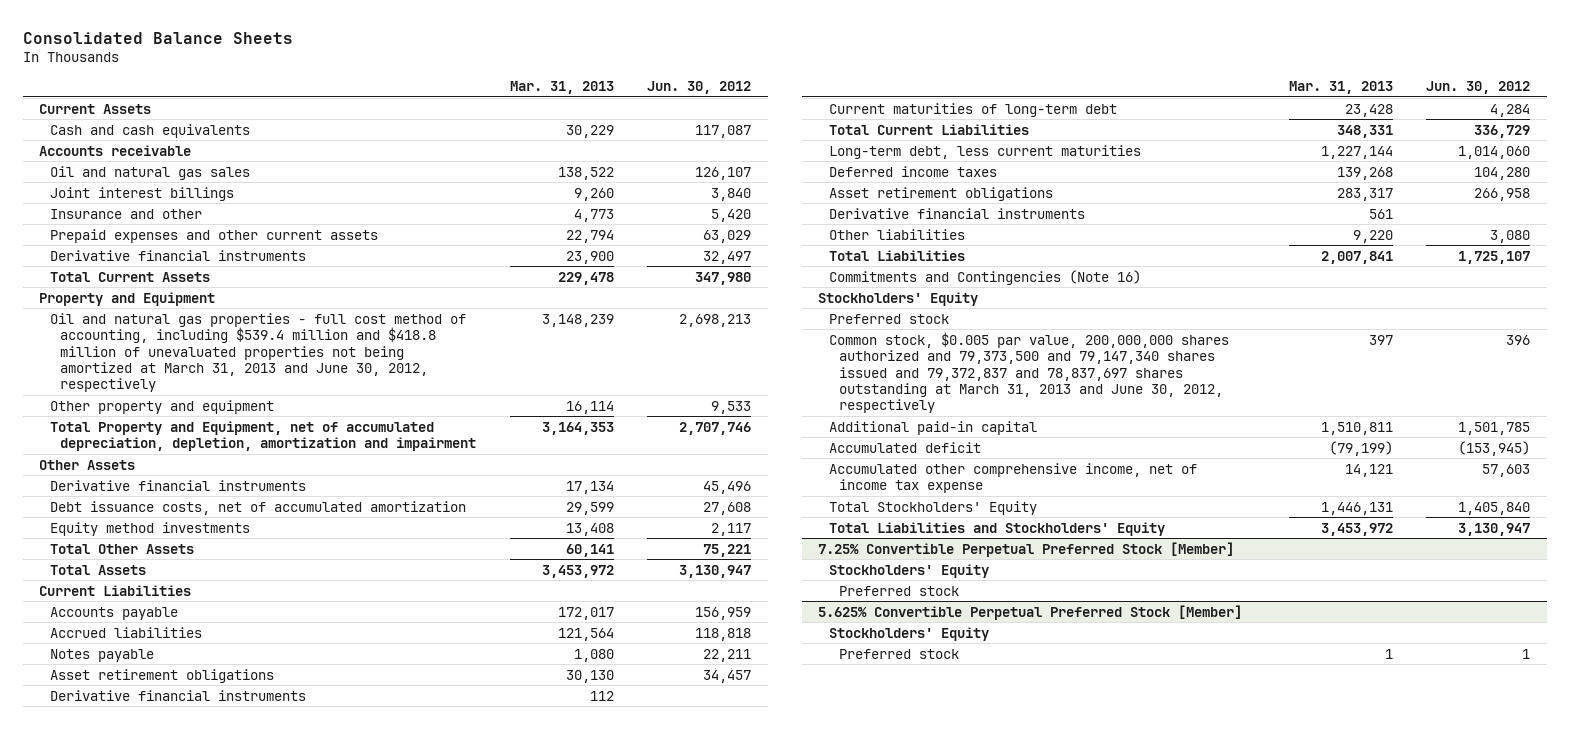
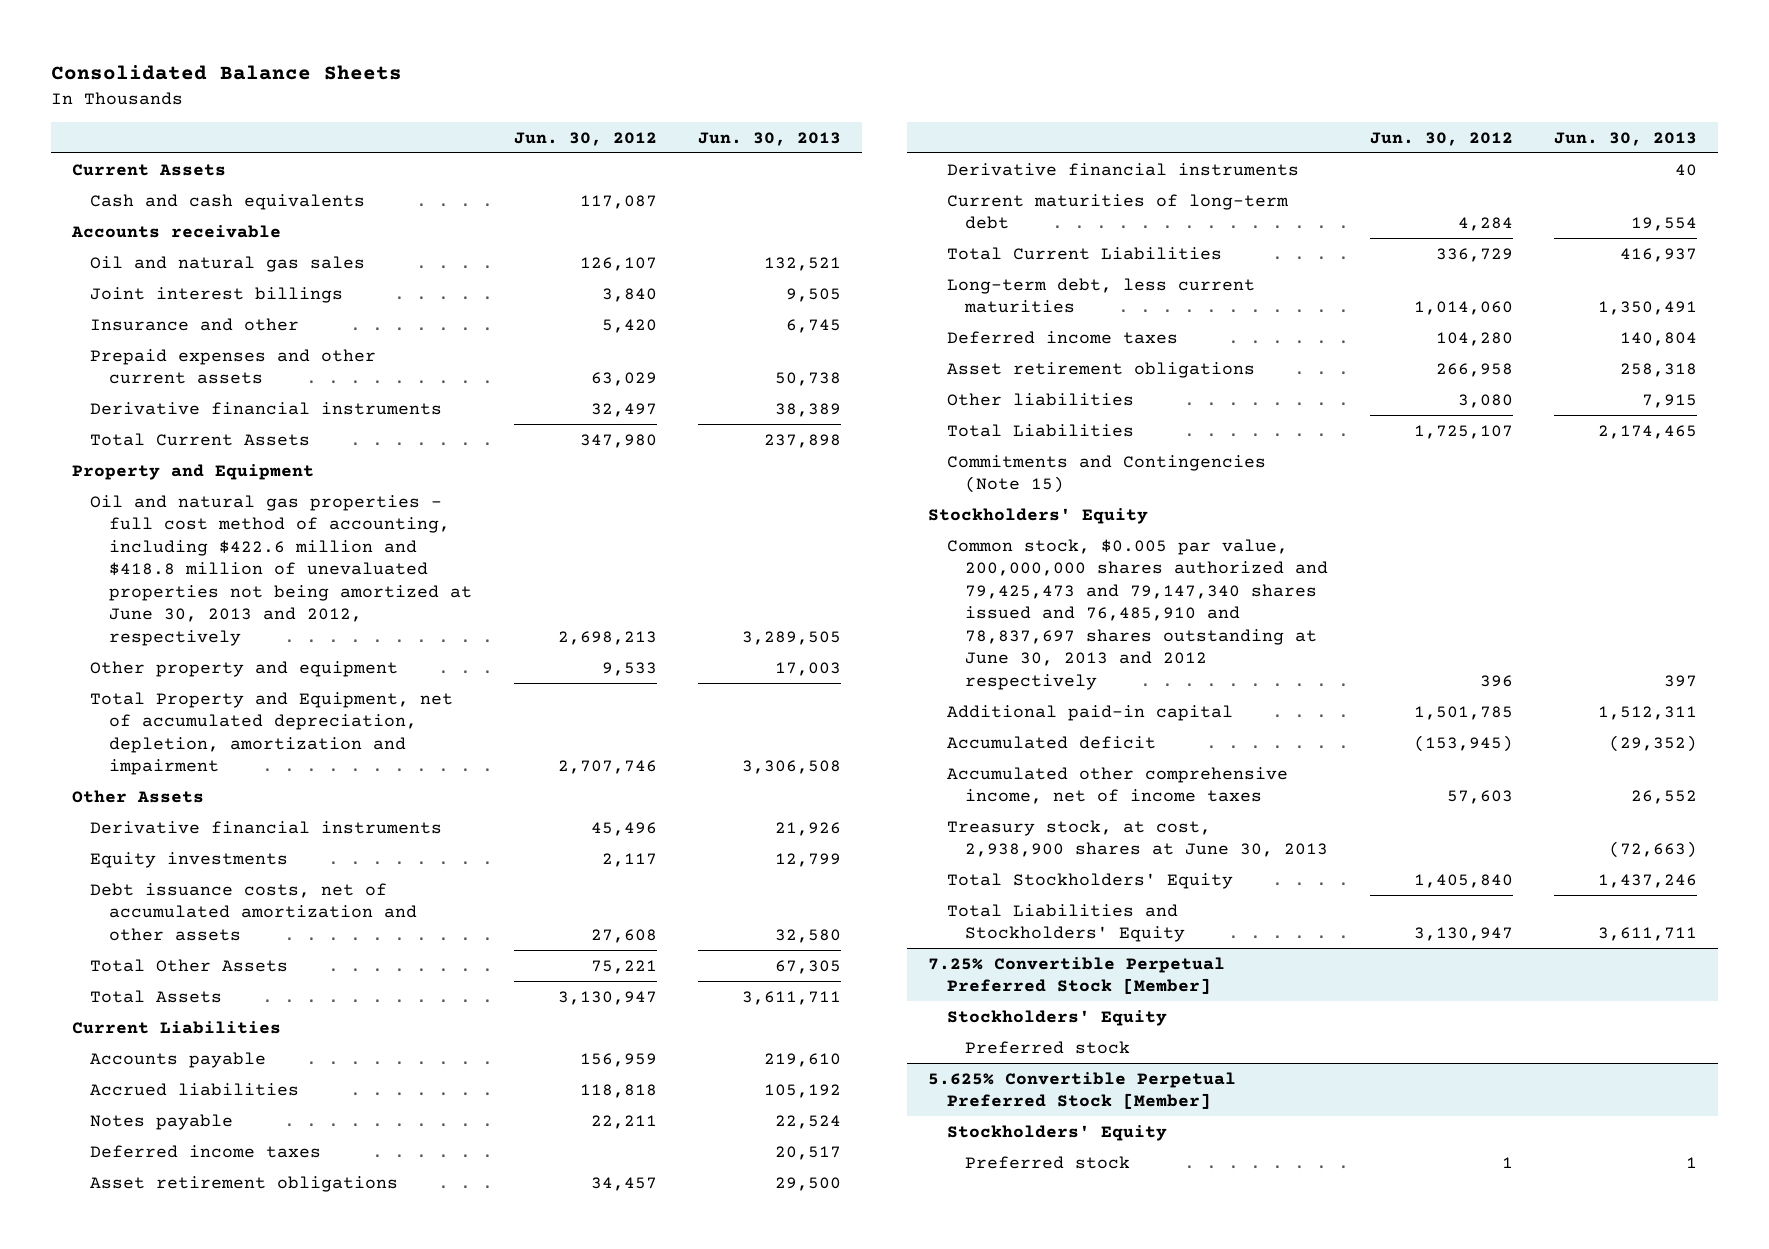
- | Mar. 31, 2013 | Jun. 30, 2012
+ | Jun. 30, 2012 | Jun. 30, 2013
- Oil and natural gas properties - full cost method of accounting, including $539.4 million and $418.8 million of unevaluated properties not being amortized at March 31, 2013 and June 30, 2012, respectively | 3,148,239 | 2,698,213
+ Oil and natural gas properties - full cost method of accounting, including $422.6 million and $418.8 million of unevaluated properties not being amortized at June 30, 2013 and 2012, respectively | 2,698,213 | 3,289,505
- Debt issuance costs, net of accumulated amortization | 29,599 | 27,608
- Equity method investments | 13,408 | 2,117
+ Equity investments | 2,117 | 12,799
+ Debt issuance costs, net of accumulated amortization and other assets | 27,608 | 32,580
+ Deferred income taxes | | 20,517
- Derivative financial instruments | 561 |
- Commitments and Contingencies (Note 16)
+ Commitments and Contingencies (Note 15)
- Preferred stock
- Common stock, $0.005 par value, 200,000,000 shares authorized and 79,373,500 and 79,147,340 shares issued and 79,372,837 and 78,837,697 shares outstanding at March 31, 2013 and June 30, 2012, respectively | 397 | 396
+ Common stock, $0.005 par value, 200,000,000 shares authorized and 79,425,473 and 79,147,340 shares issued and 76,485,910 and 78,837,697 shares outstanding at June 30, 2013 and 2012 respectively | 396 | 397
- Accumulated other comprehensive income, net of income tax expense | 14,121 | 57,603
+ Accumulated other comprehensive income, net of income taxes | 57,603 | 26,552
+ Treasury stock, at cost, 2,938,900 shares at June 30, 2013 | | (72,663)

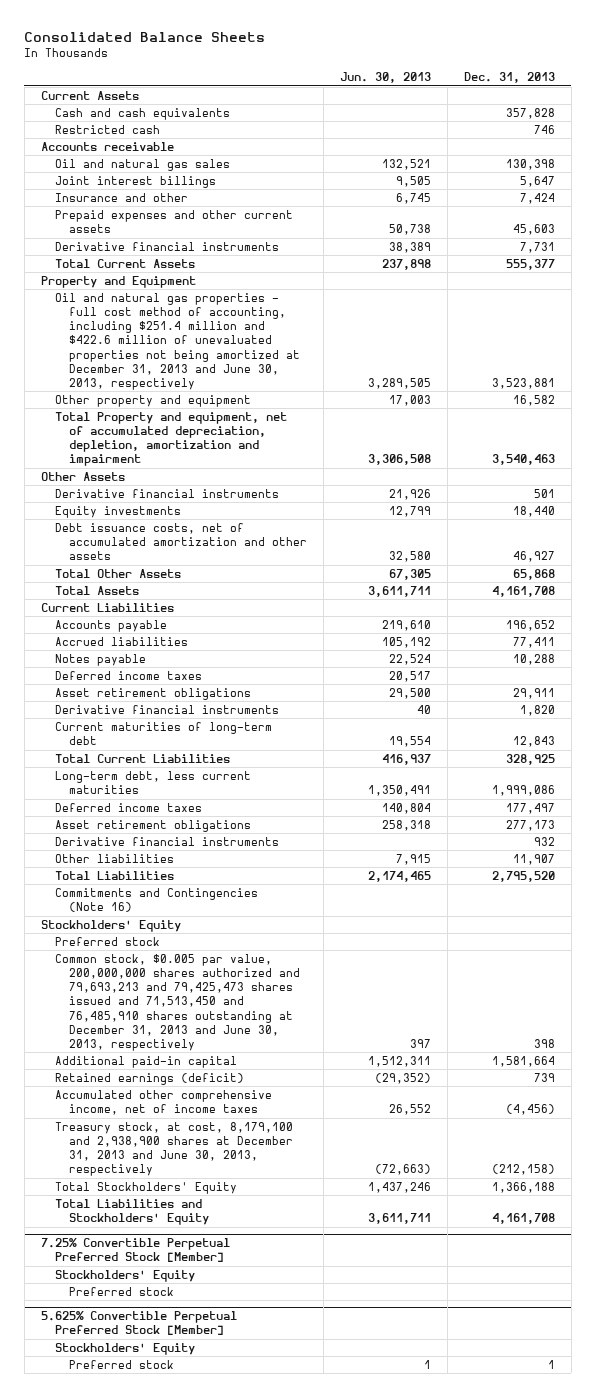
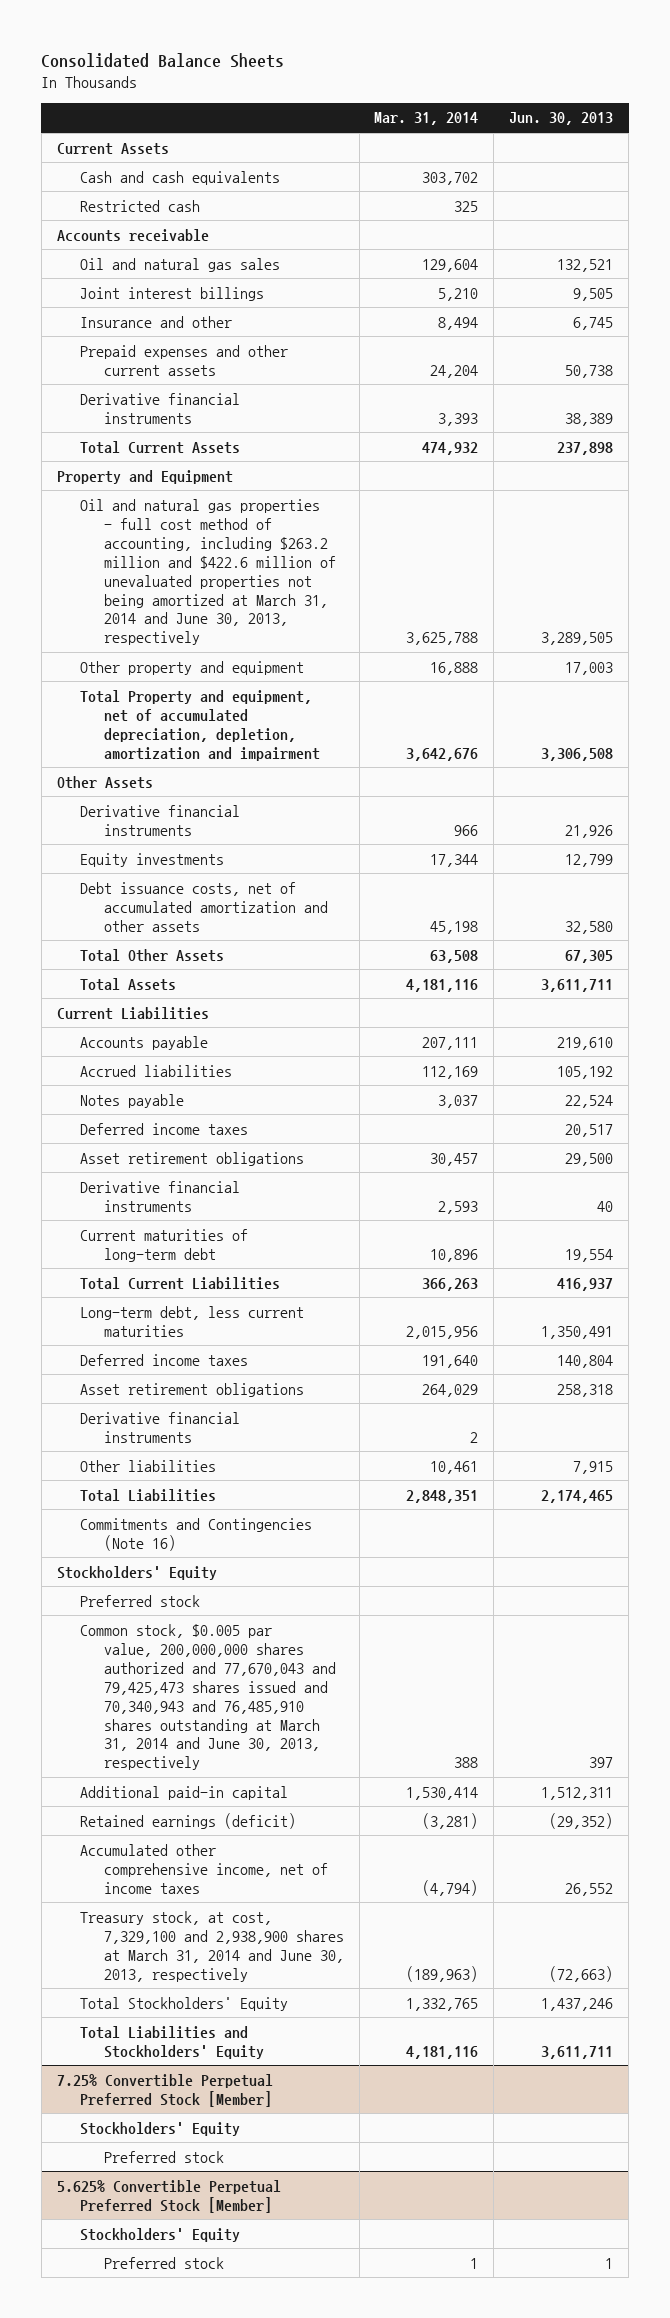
- | Jun. 30, 2013 | Dec. 31, 2013
+ | Mar. 31, 2014 | Jun. 30, 2013
- Oil and natural gas properties - full cost method of accounting, including $251.4 million and $422.6 million of unevaluated properties not being amortized at December 31, 2013 and June 30, 2013, respectively | 3,289,505 | 3,523,881
+ Oil and natural gas properties - full cost method of accounting, including $263.2 million and $422.6 million of unevaluated properties not being amortized at March 31, 2014 and June 30, 2013, respectively | 3,625,788 | 3,289,505
- Common stock, $0.005 par value, 200,000,000 shares authorized and 79,693,213 and 79,425,473 shares issued and 71,513,450 and 76,485,910 shares outstanding at December 31, 2013 and June 30, 2013, respectively | 397 | 398
+ Common stock, $0.005 par value, 200,000,000 shares authorized and 77,670,043 and 79,425,473 shares issued and 70,340,943 and 76,485,910 shares outstanding at March 31, 2014 and June 30, 2013, respectively | 388 | 397
- Treasury stock, at cost, 8,179,100 and 2,938,900 shares at December 31, 2013 and June 30, 2013, respectively | (72,663) | (212,158)
+ Treasury stock, at cost, 7,329,100 and 2,938,900 shares at March 31, 2014 and June 30, 2013, respectively | (189,963) | (72,663)

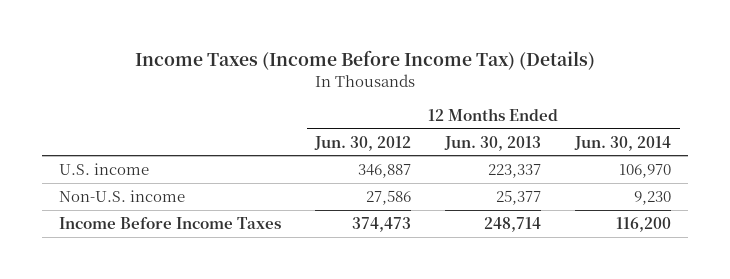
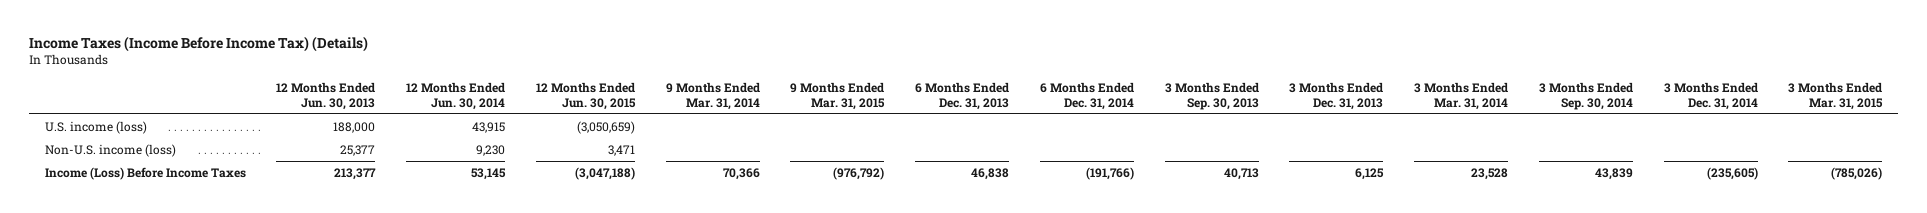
- | 12 Months Ended Jun. 30, 2012 | 12 Months Ended Jun. 30, 2013 | 12 Months Ended Jun. 30, 2014
+ | 12 Months Ended Jun. 30, 2013 | 12 Months Ended Jun. 30, 2014 | 12 Months Ended Jun. 30, 2015 | 9 Months Ended Mar. 31, 2014 | 9 Months Ended Mar. 31, 2015 | 6 Months Ended Dec. 31, 2013 | 6 Months Ended Dec. 31, 2014 | 3 Months Ended Sep. 30, 2013 | 3 Months Ended Dec. 31, 2013 | 3 Months Ended Mar. 31, 2014 | 3 Months Ended Sep. 30, 2014 | 3 Months Ended Dec. 31, 2014 | 3 Months Ended Mar. 31, 2015
- U.S. income | 346,887 | 223,337 | 106,970
- Non-U.S. income | 27,586 | 25,377 | 9,230
- Income Before Income Taxes | 374,473 | 248,714 | 116,200
+ U.S. income (loss) | 188,000 | 43,915 | (3,050,659) | | | | | | | | | |
+ Non-U.S. income (loss) | 25,377 | 9,230 | 3,471 | | | | | | | | | |
+ Income (Loss) Before Income Taxes | 213,377 | 53,145 | (3,047,188) | 70,366 | (976,792) | 46,838 | (191,766) | 40,713 | 6,125 | 23,528 | 43,839 | (235,605) | (785,026)

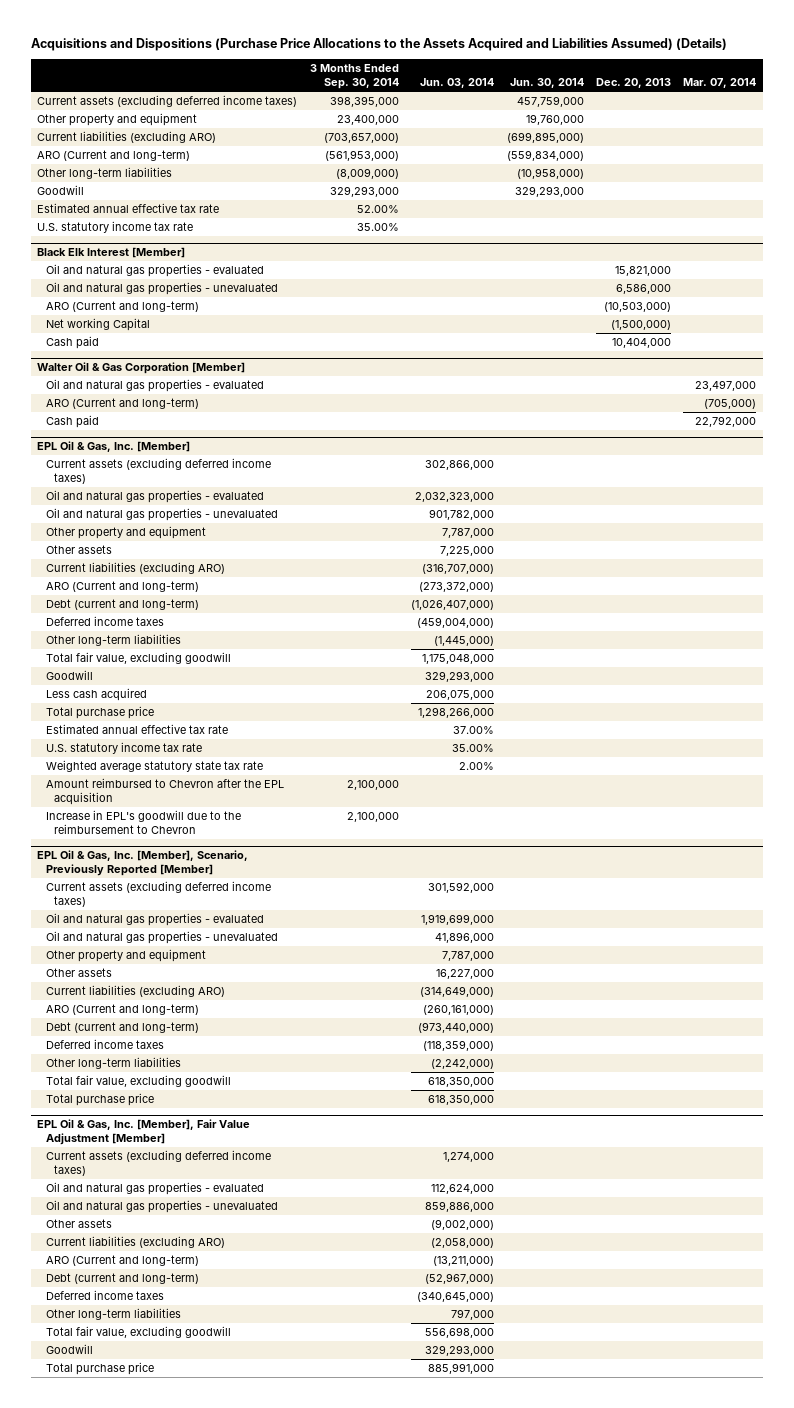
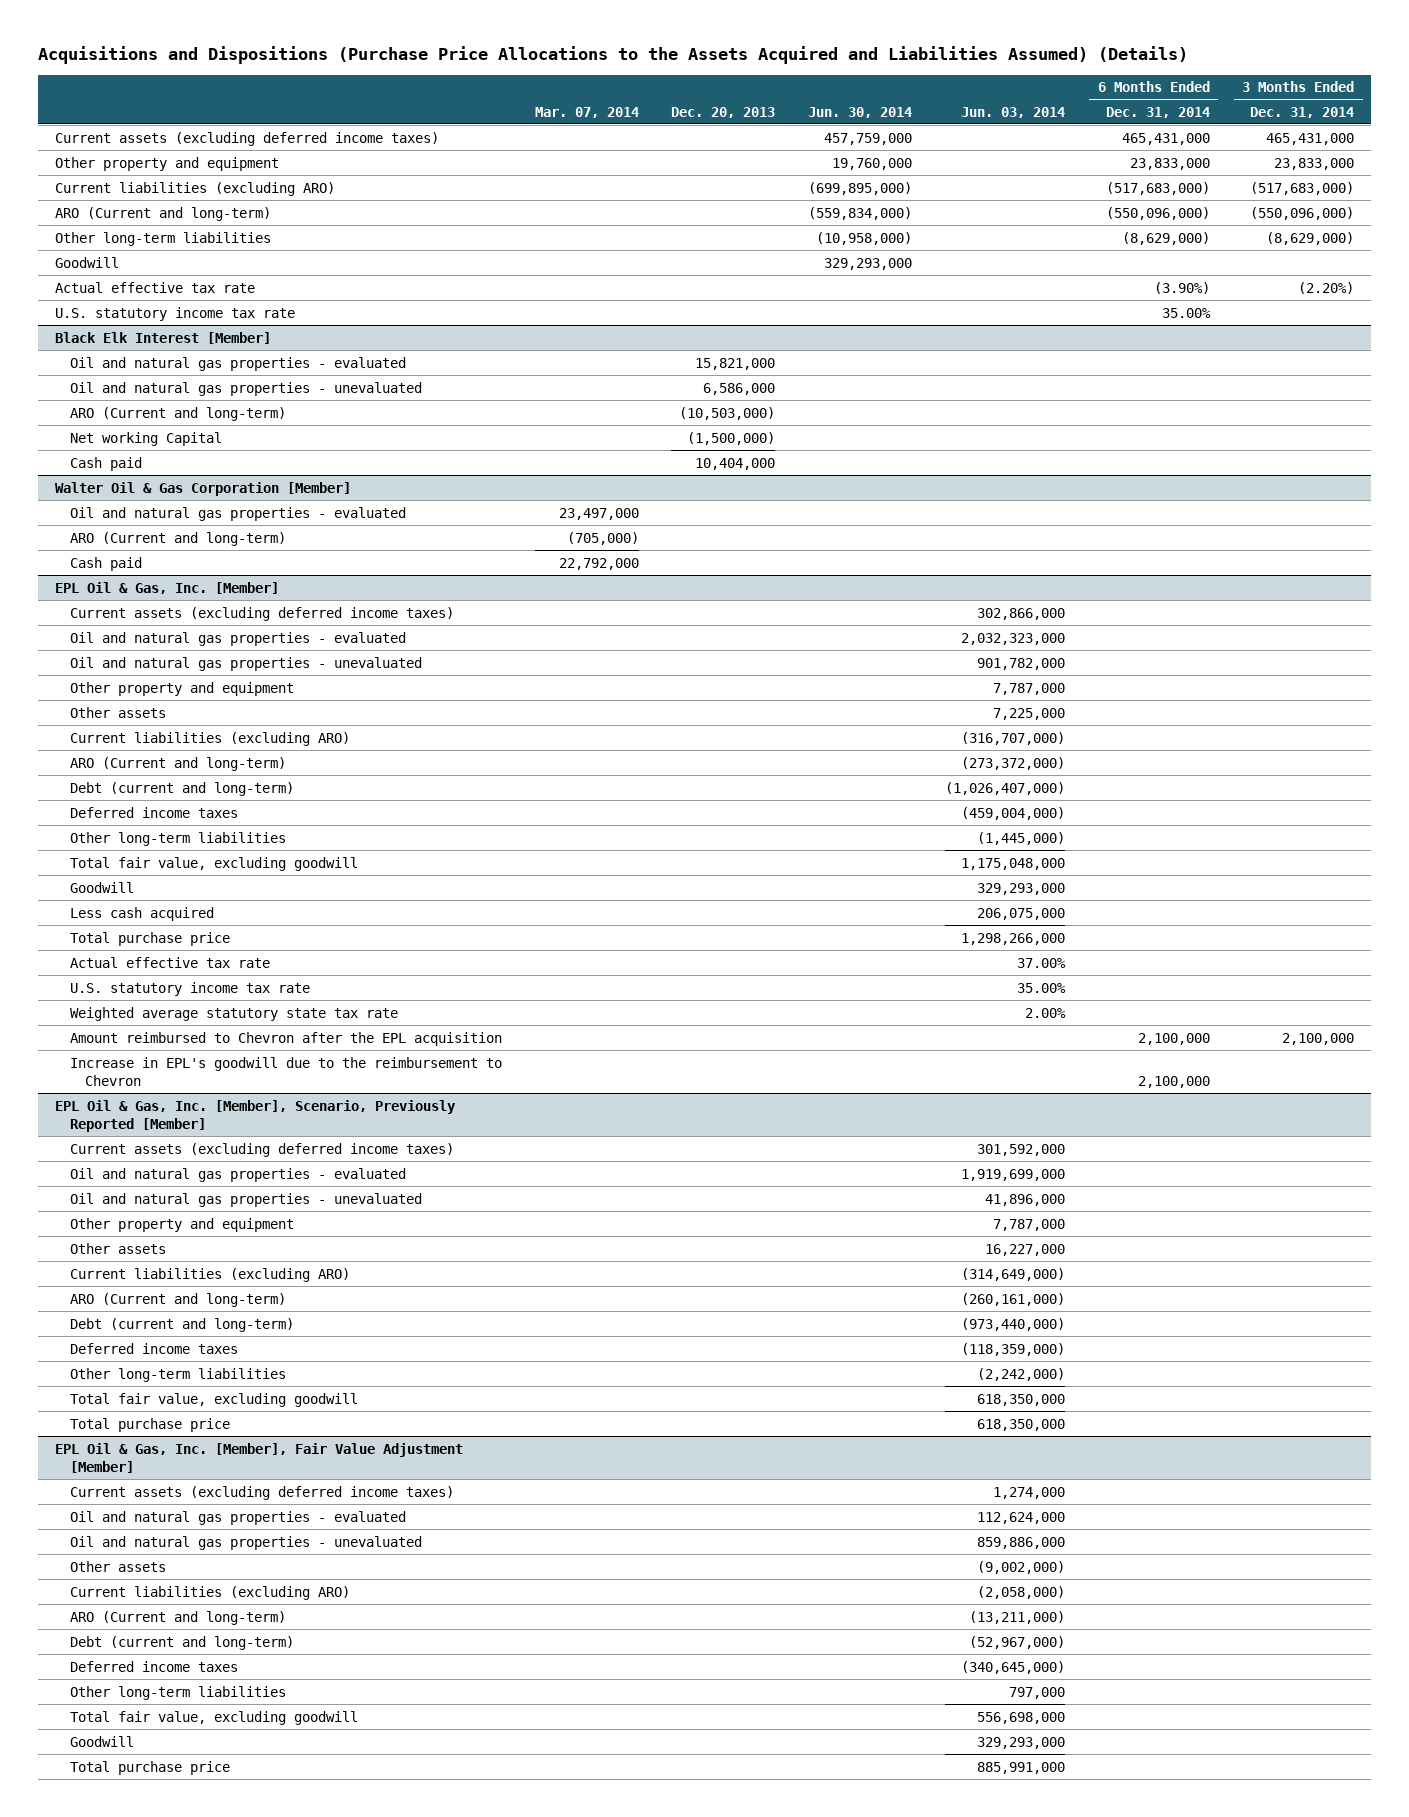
- | 3 Months Ended Sep. 30, 2014 | Jun. 03, 2014 | Jun. 30, 2014 | Dec. 20, 2013 | Mar. 07, 2014
+ | Mar. 07, 2014 | Dec. 20, 2013 | Jun. 30, 2014 | Jun. 03, 2014 | 6 Months Ended Dec. 31, 2014 | 3 Months Ended Dec. 31, 2014
- Estimated annual effective tax rate | 52.00% | | | |
+ Actual effective tax rate | | | | | (3.90%) | (2.20%)
@ EPL Oil & Gas, Inc. [Member]
- Estimated annual effective tax rate | | 37.00% | | |
+ Actual effective tax rate | | | | 37.00% | |

